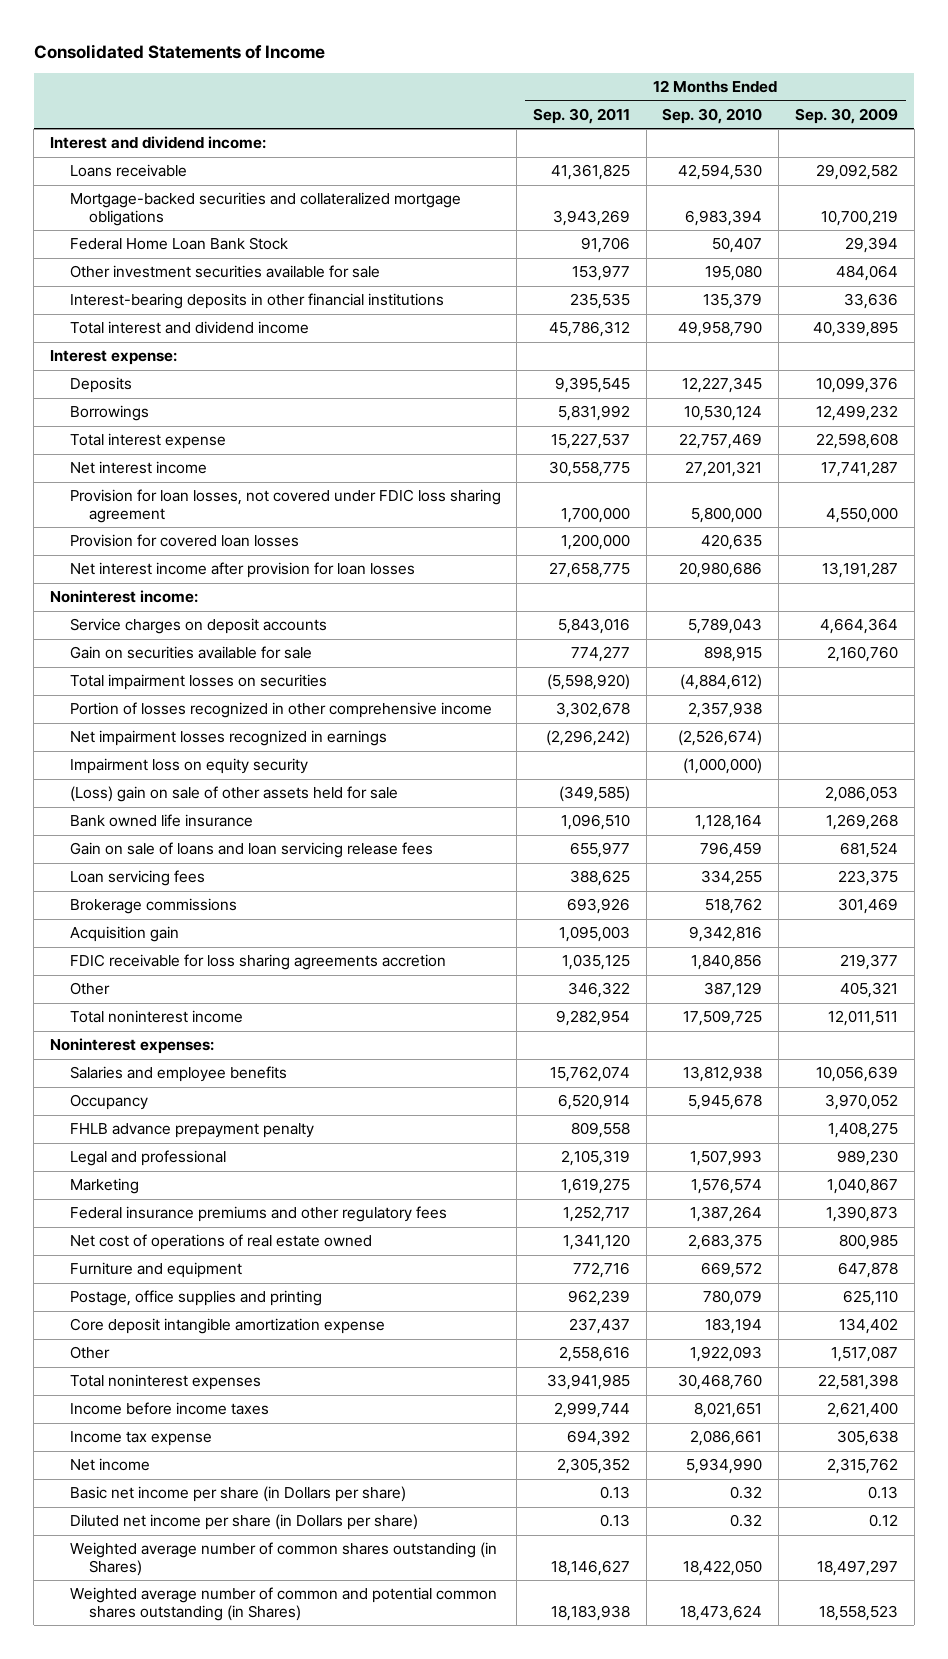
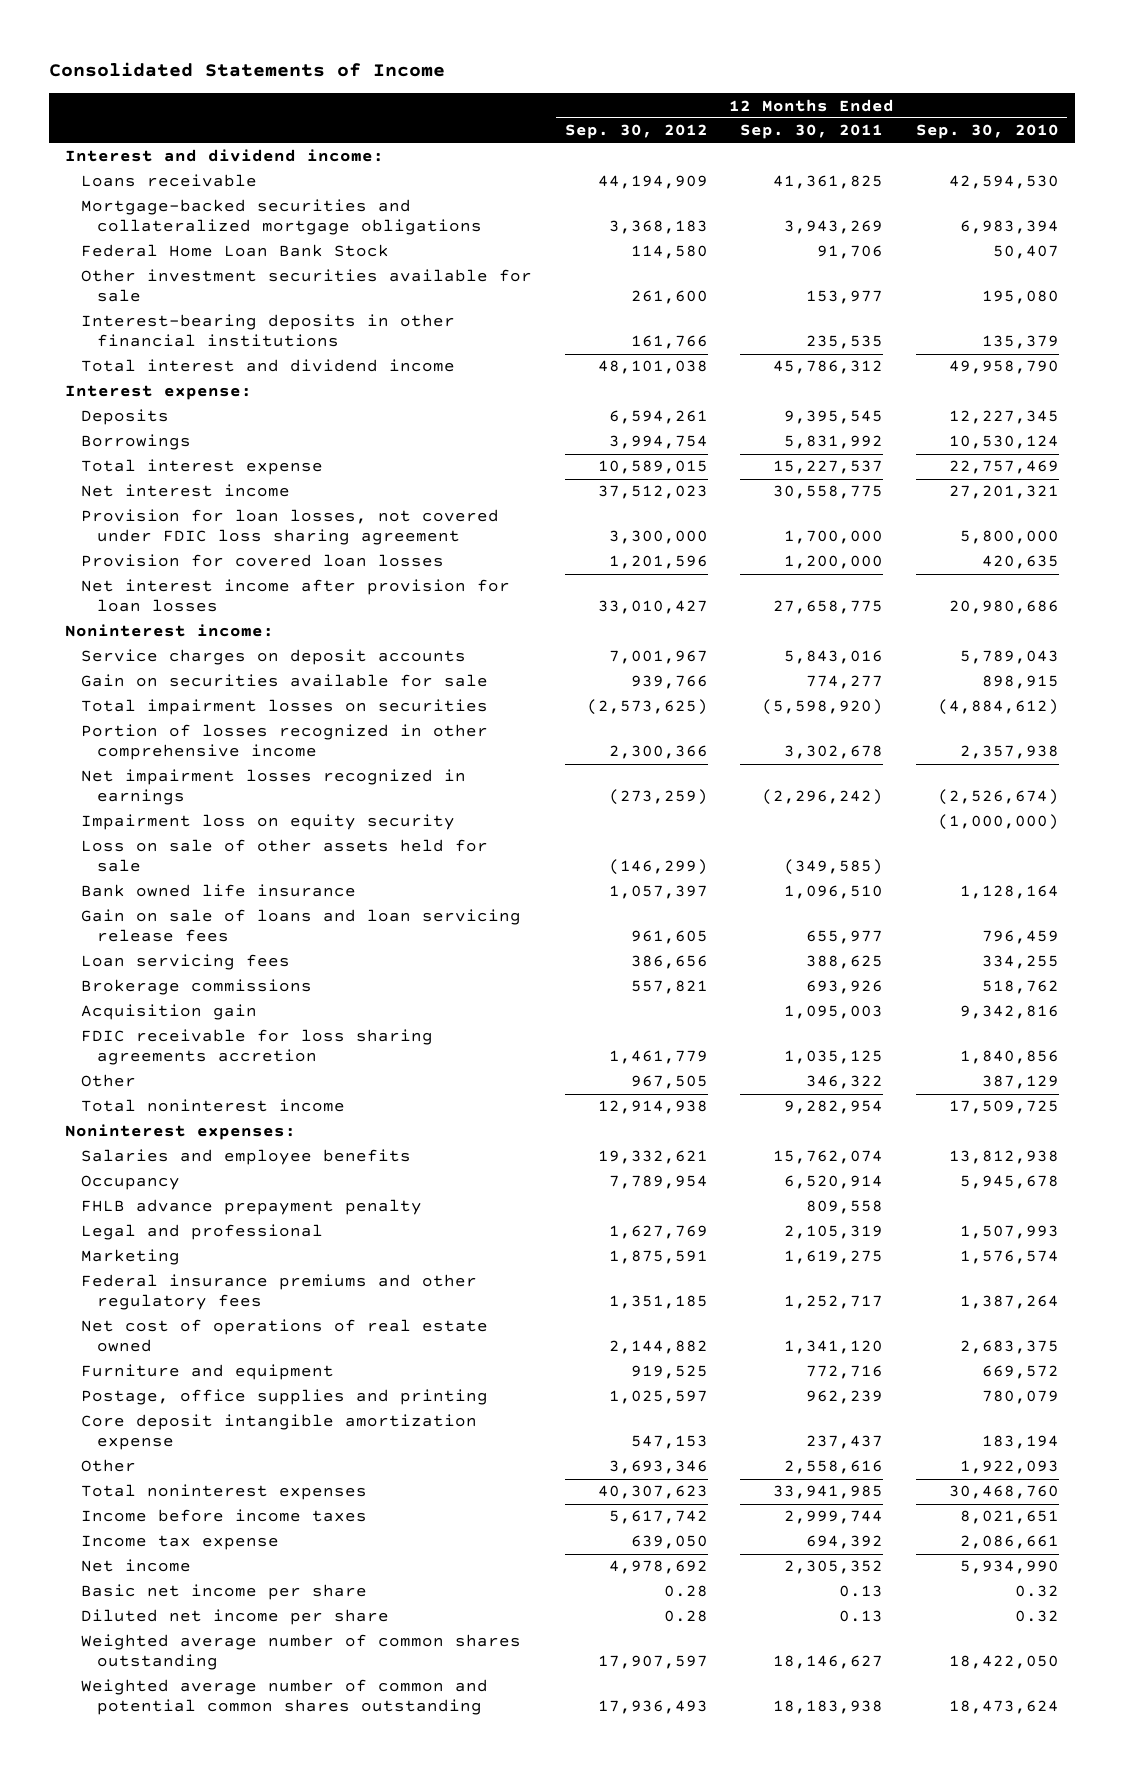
- | 12 Months Ended Sep. 30, 2011 | 12 Months Ended Sep. 30, 2010 | 12 Months Ended Sep. 30, 2009
+ | 12 Months Ended Sep. 30, 2012 | 12 Months Ended Sep. 30, 2011 | 12 Months Ended Sep. 30, 2010
- (Loss) gain on sale of other assets held for sale | (349,585) | | 2,086,053
+ Loss on sale of other assets held for sale | (146,299) | (349,585) |
- Basic net income per share (in Dollars per share) | 0.13 | 0.32 | 0.13
- Diluted net income per share (in Dollars per share) | 0.13 | 0.32 | 0.12
- Weighted average number of common shares outstanding (in Shares) | 18,146,627 | 18,422,050 | 18,497,297
- Weighted average number of common and potential common shares outstanding (in Shares) | 18,183,938 | 18,473,624 | 18,558,523
+ Basic net income per share | 0.28 | 0.13 | 0.32
+ Diluted net income per share | 0.28 | 0.13 | 0.32
+ Weighted average number of common shares outstanding | 17,907,597 | 18,146,627 | 18,422,050
+ Weighted average number of common and potential common shares outstanding | 17,936,493 | 18,183,938 | 18,473,624

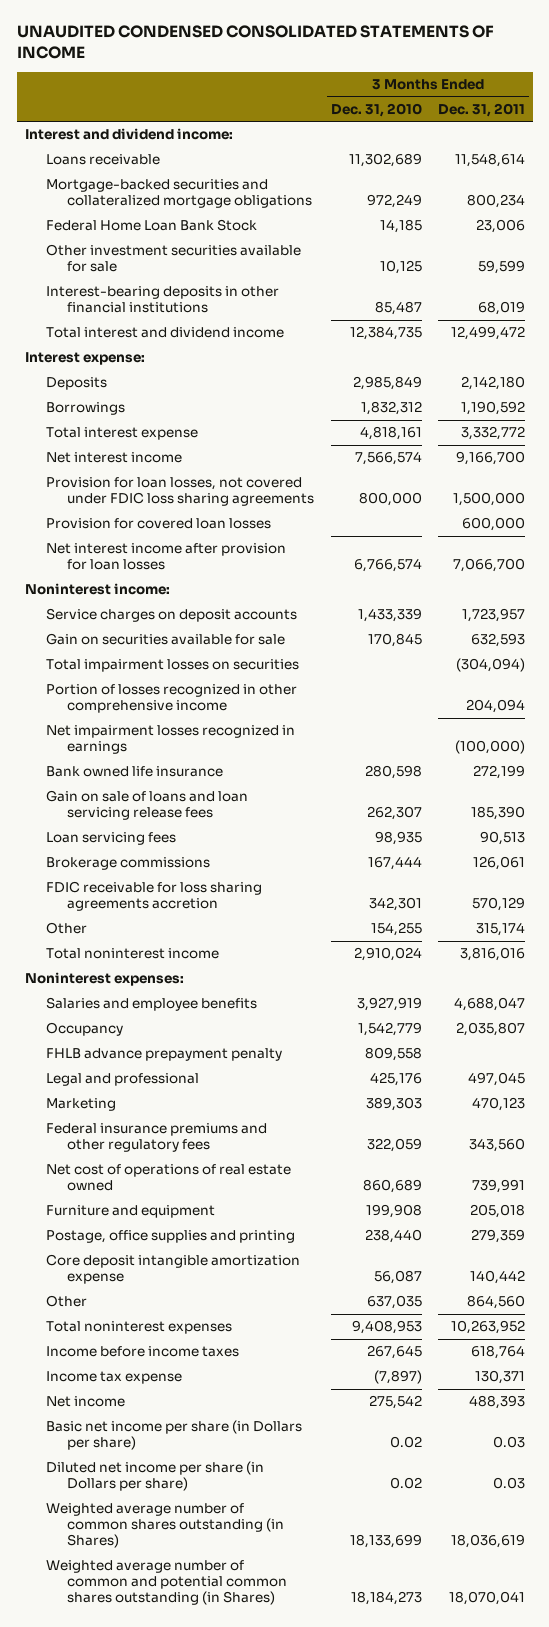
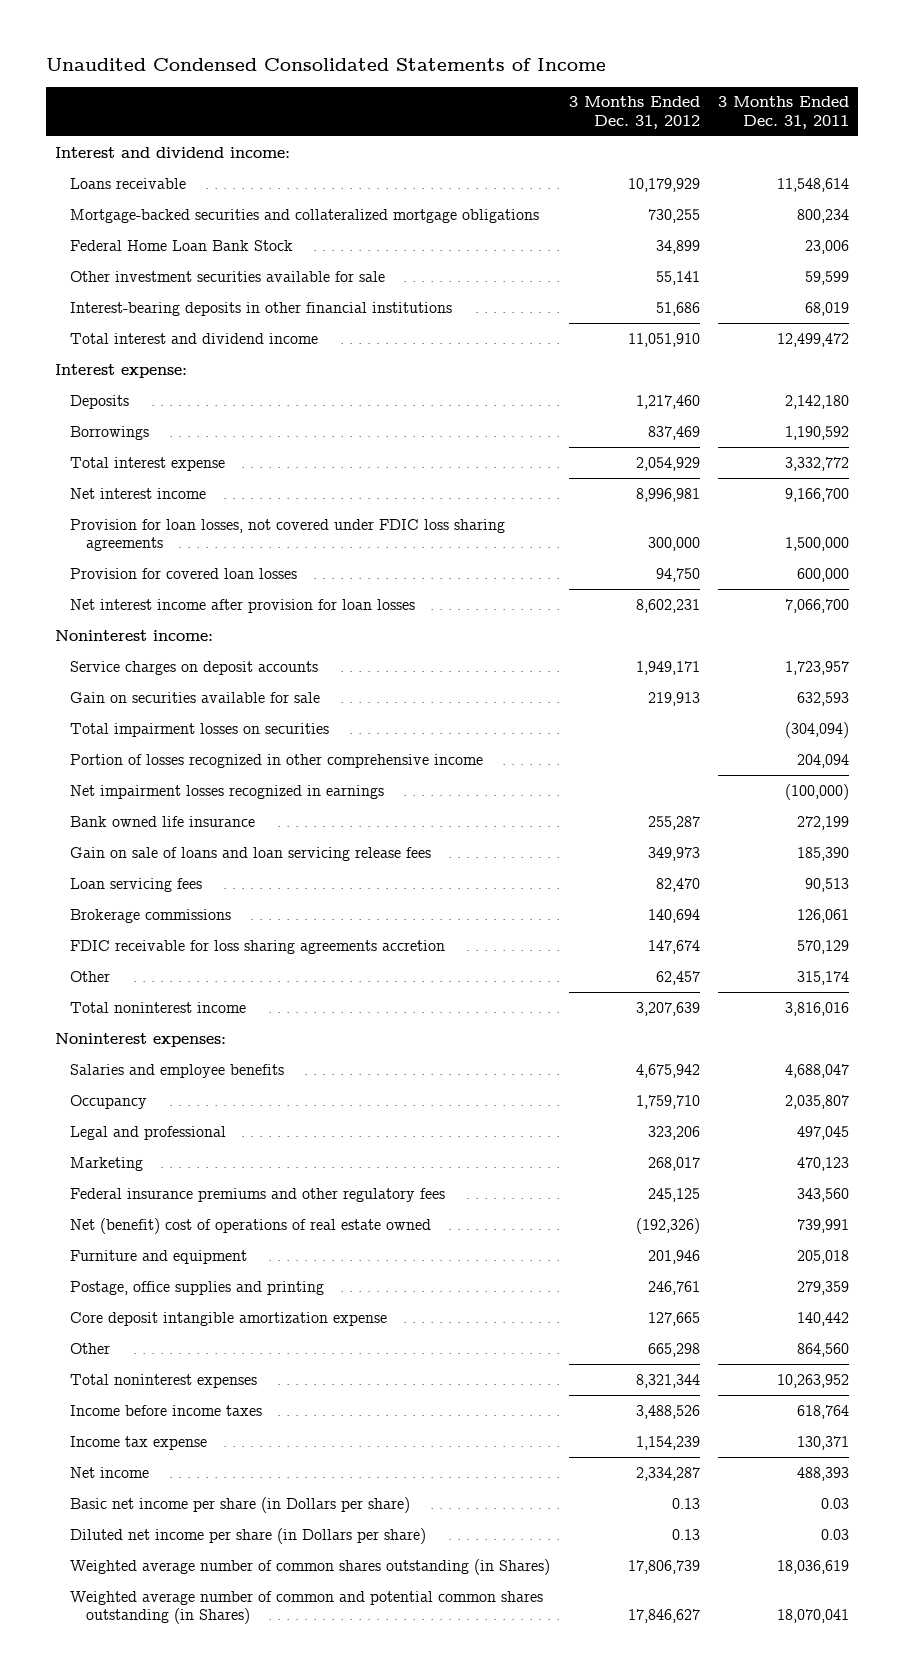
- UNAUDITED CONDENSED CONSOLIDATED STATEMENTS OF INCOME
+ Unaudited Condensed Consolidated Statements of Income
- | 3 Months Ended Dec. 31, 2010 | 3 Months Ended Dec. 31, 2011
+ | 3 Months Ended Dec. 31, 2012 | 3 Months Ended Dec. 31, 2011
- FHLB advance prepayment penalty | 809,558 |
- Net cost of operations of real estate owned | 860,689 | 739,991
+ Net (benefit) cost of operations of real estate owned | (192,326) | 739,991

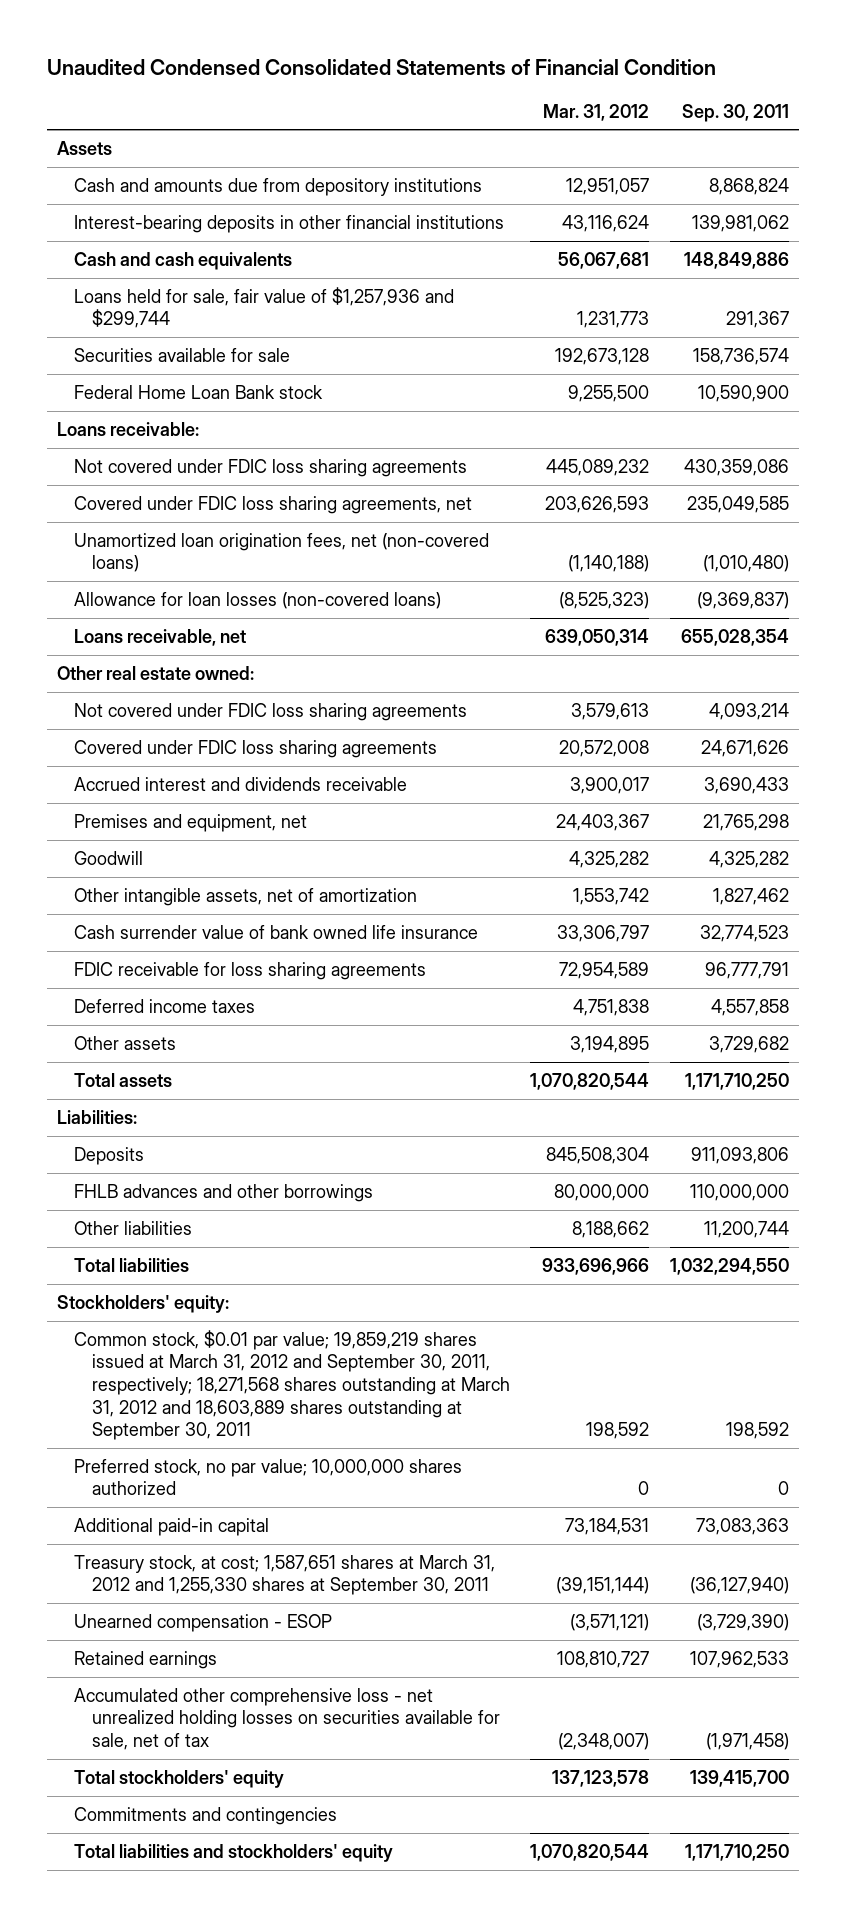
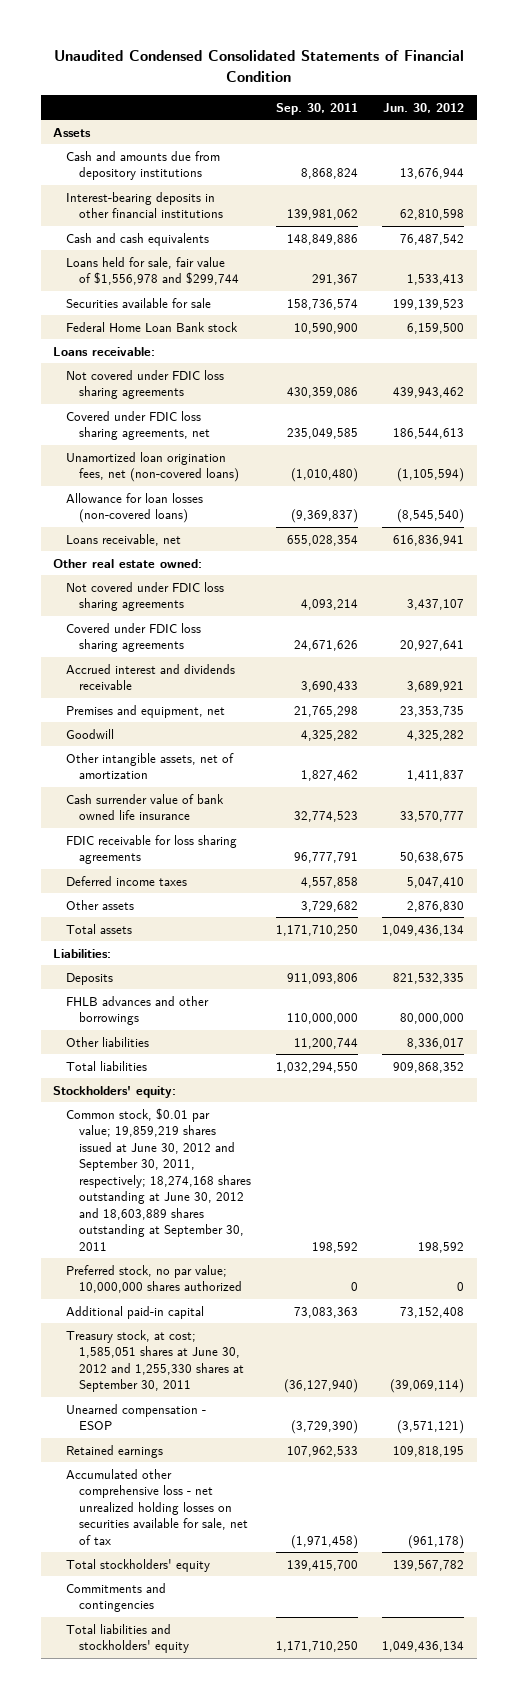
- | Mar. 31, 2012 | Sep. 30, 2011
+ | Sep. 30, 2011 | Jun. 30, 2012
- Loans held for sale, fair value of $1,257,936 and $299,744 | 1,231,773 | 291,367
+ Loans held for sale, fair value of $1,556,978 and $299,744 | 291,367 | 1,533,413
- Common stock, $0.01 par value; 19,859,219 shares issued at March 31, 2012 and September 30, 2011, respectively; 18,271,568 shares outstanding at March 31, 2012 and 18,603,889 shares outstanding at September 30, 2011 | 198,592 | 198,592
+ Common stock, $0.01 par value; 19,859,219 shares issued at June 30, 2012 and September 30, 2011, respectively; 18,274,168 shares outstanding at June 30, 2012 and 18,603,889 shares outstanding at September 30, 2011 | 198,592 | 198,592
- Treasury stock, at cost; 1,587,651 shares at March 31, 2012 and 1,255,330 shares at September 30, 2011 | (39,151,144) | (36,127,940)
+ Treasury stock, at cost; 1,585,051 shares at June 30, 2012 and 1,255,330 shares at September 30, 2011 | (36,127,940) | (39,069,114)

